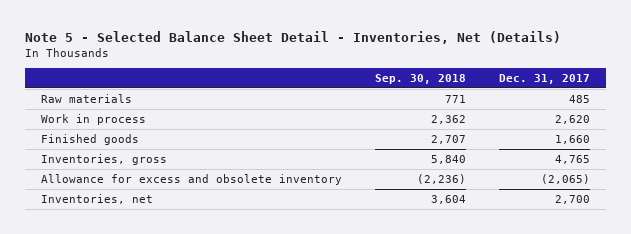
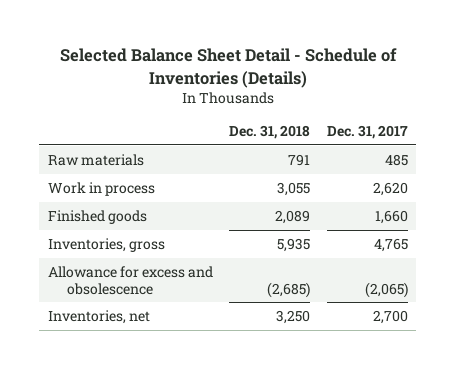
- Note 5 - Selected Balance Sheet Detail - Inventories, Net (Details)
+ Selected Balance Sheet Detail - Schedule of Inventories (Details)
- | Sep. 30, 2018 | Dec. 31, 2017
+ | Dec. 31, 2018 | Dec. 31, 2017
- Allowance for excess and obsolete inventory | (2,236) | (2,065)
+ Allowance for excess and obsolescence | (2,685) | (2,065)

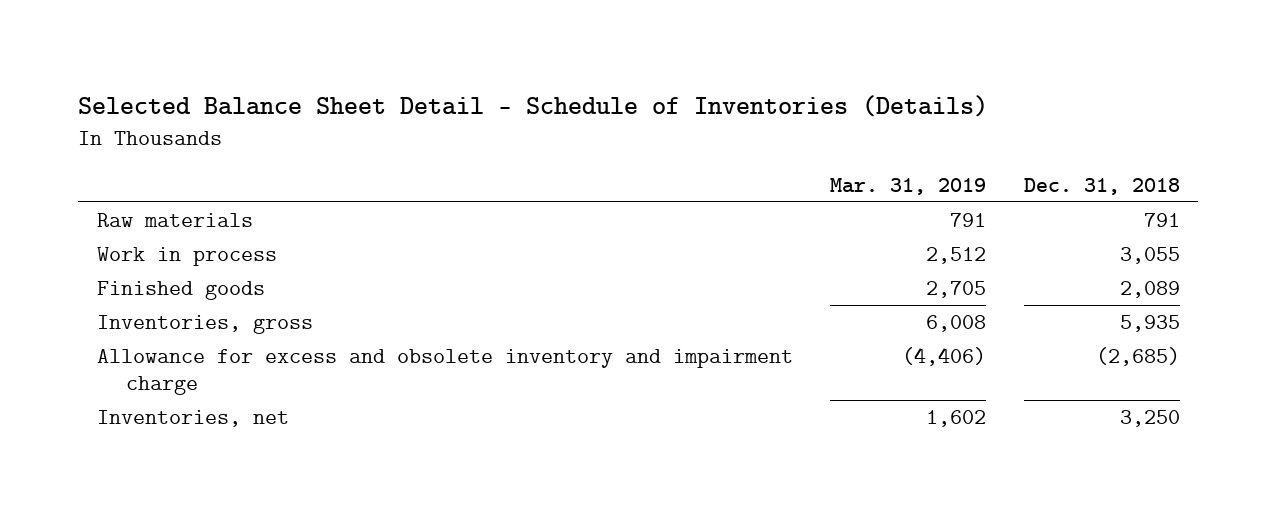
- | Dec. 31, 2018 | Dec. 31, 2017
+ | Mar. 31, 2019 | Dec. 31, 2018
- Allowance for excess and obsolescence | (2,685) | (2,065)
+ Allowance for excess and obsolete inventory and impairment charge | (4,406) | (2,685)

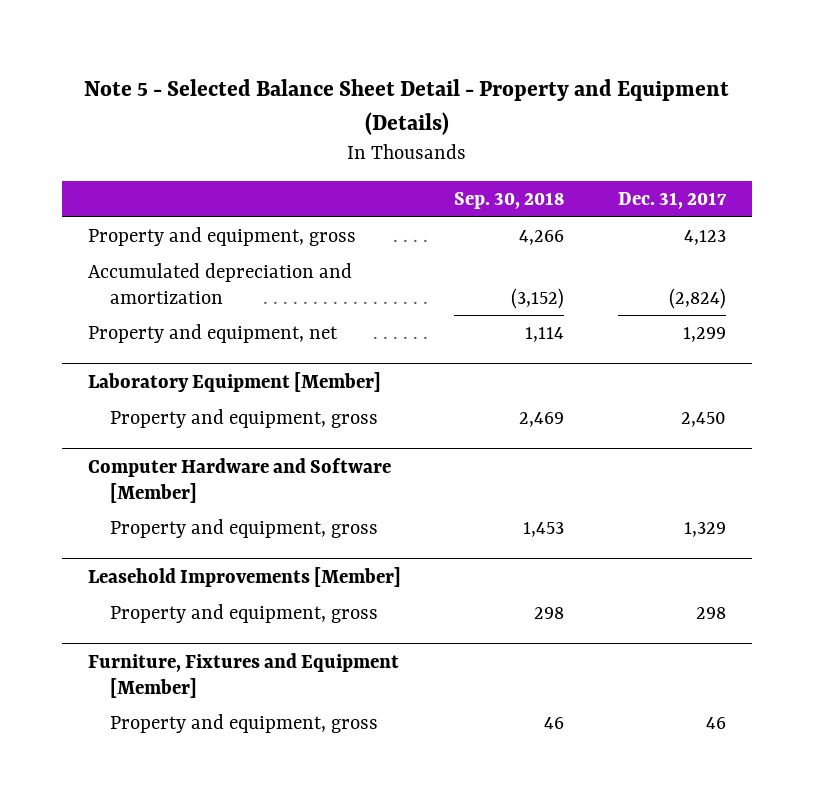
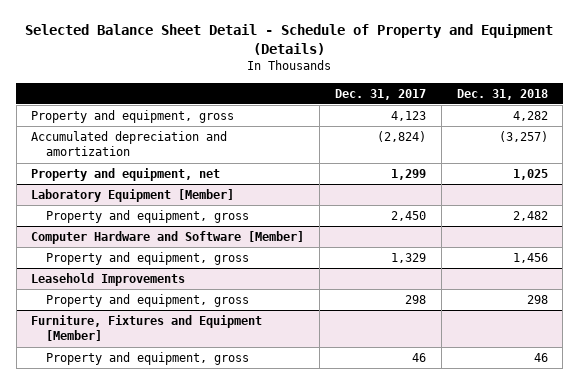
- Note 5 - Selected Balance Sheet Detail - Property and Equipment (Details)
+ Selected Balance Sheet Detail - Schedule of Property and Equipment (Details)
- | Sep. 30, 2018 | Dec. 31, 2017
+ | Dec. 31, 2017 | Dec. 31, 2018
- Leasehold Improvements [Member]
+ Leasehold Improvements

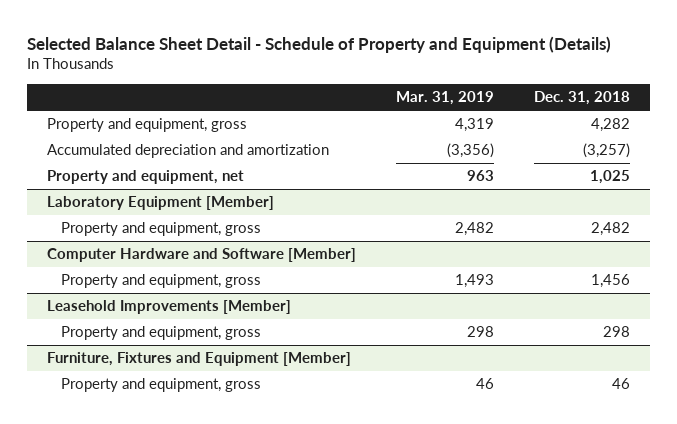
- | Dec. 31, 2017 | Dec. 31, 2018
+ | Mar. 31, 2019 | Dec. 31, 2018
- Leasehold Improvements
+ Leasehold Improvements [Member]

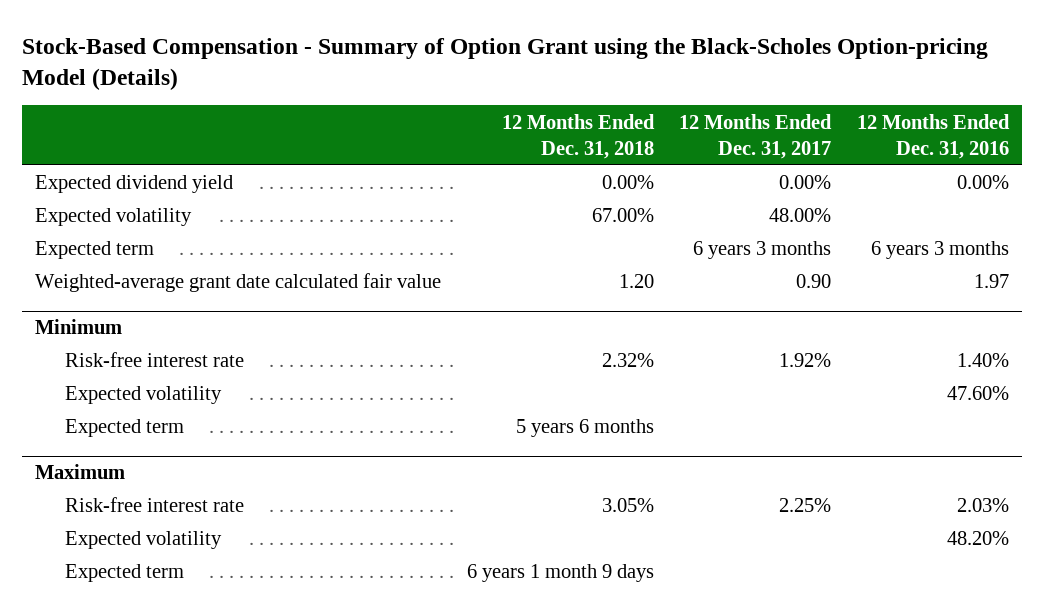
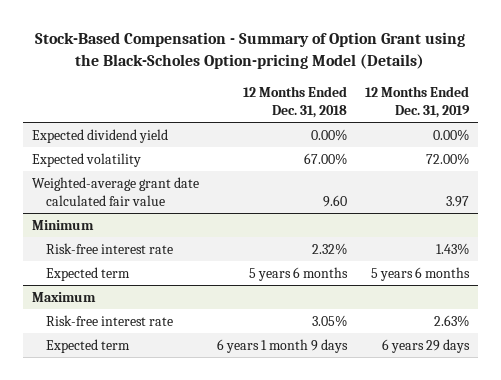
- | 12 Months Ended Dec. 31, 2018 | 12 Months Ended Dec. 31, 2017 | 12 Months Ended Dec. 31, 2016
+ | 12 Months Ended Dec. 31, 2018 | 12 Months Ended Dec. 31, 2019
- Expected term | | 6 years 3 months | 6 years 3 months
- Weighted-average grant date calculated fair value | 1.20 | 0.90 | 1.97
+ Weighted-average grant date calculated fair value | 9.60 | 3.97
@ Minimum
- Expected volatility | | | 47.60%
@ Maximum
- Expected volatility | | | 48.20%

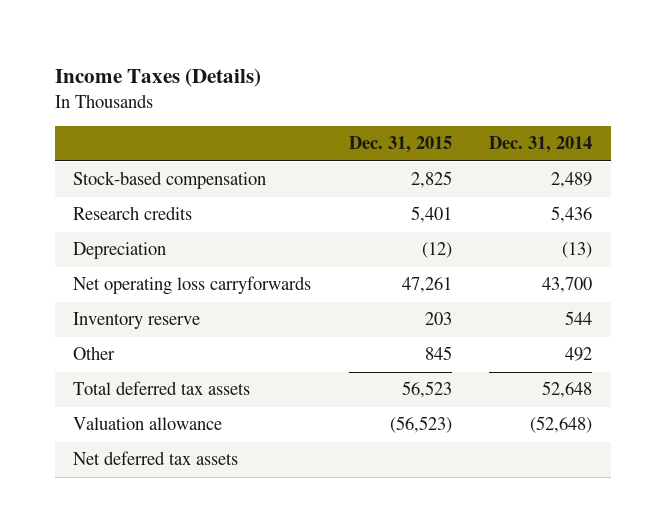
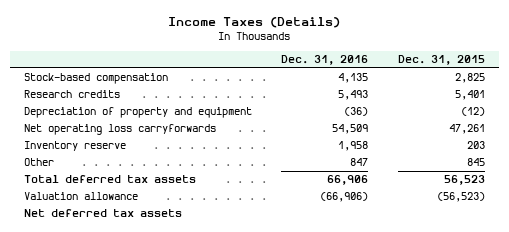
- | Dec. 31, 2015 | Dec. 31, 2014
+ | Dec. 31, 2016 | Dec. 31, 2015
- Depreciation | (12) | (13)
+ Depreciation of property and equipment | (36) | (12)

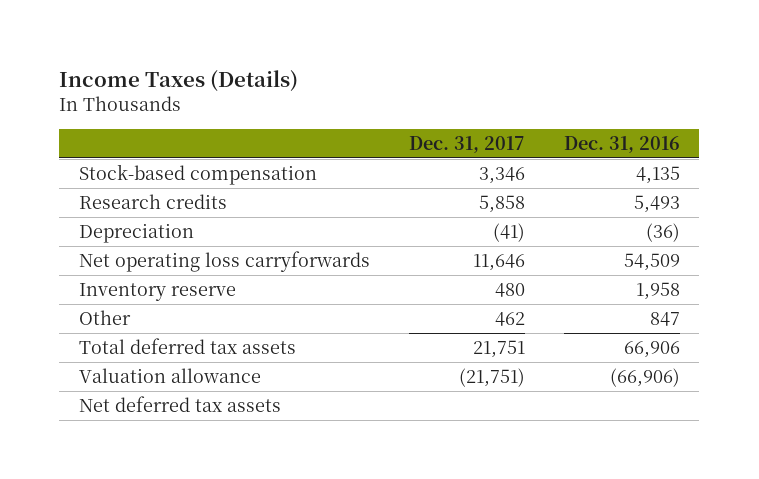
- | Dec. 31, 2016 | Dec. 31, 2015
+ | Dec. 31, 2017 | Dec. 31, 2016
- Depreciation of property and equipment | (36) | (12)
+ Depreciation | (41) | (36)

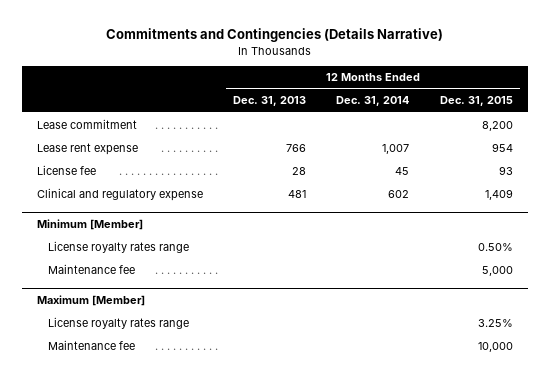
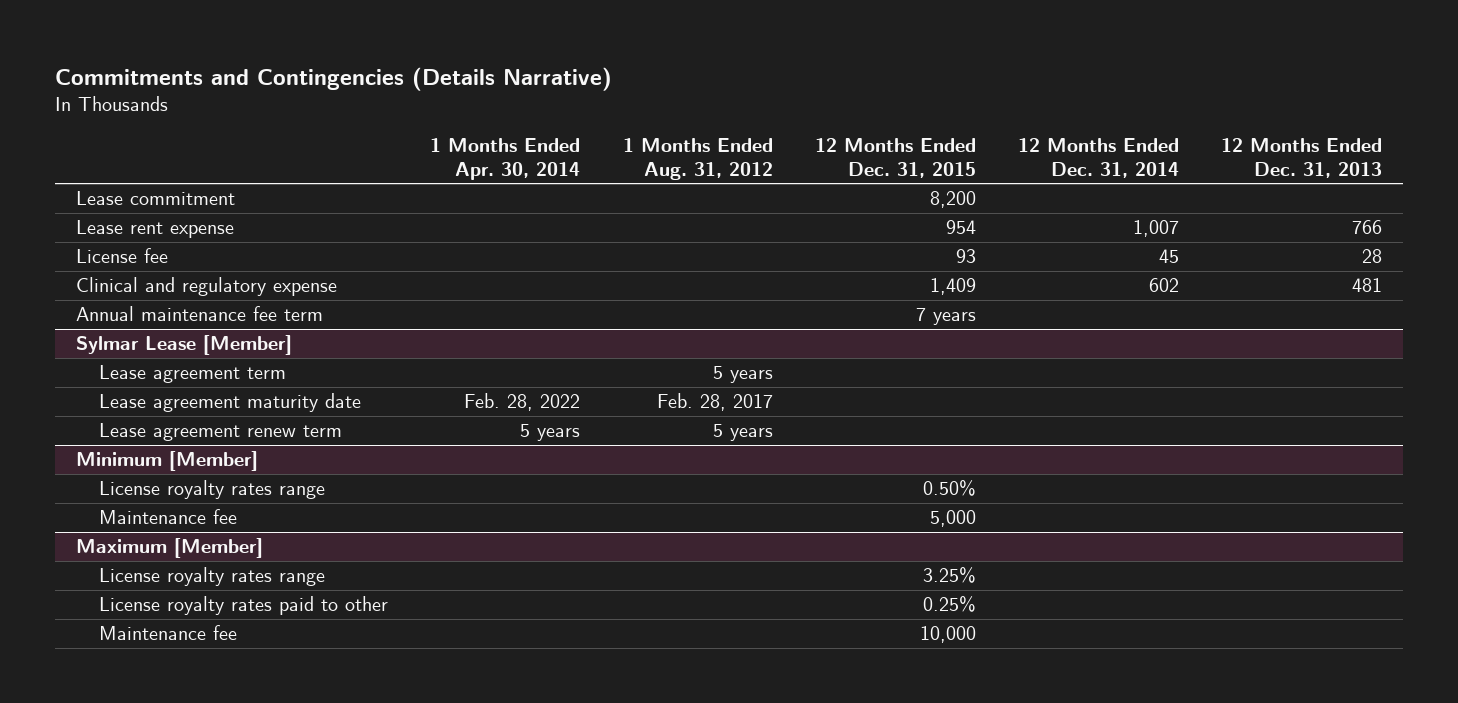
- | 12 Months Ended Dec. 31, 2013 | 12 Months Ended Dec. 31, 2014 | 12 Months Ended Dec. 31, 2015
+ | 1 Months Ended Apr. 30, 2014 | 1 Months Ended Aug. 31, 2012 | 12 Months Ended Dec. 31, 2015 | 12 Months Ended Dec. 31, 2014 | 12 Months Ended Dec. 31, 2013
+ Annual maintenance fee term | | | 7 years | |
+ Sylmar Lease [Member]
+ Lease agreement term | | 5 years | | |
+ Lease agreement maturity date | Feb. 28, 2022 | Feb. 28, 2017 | | |
+ Lease agreement renew term | 5 years | 5 years | | |
@ Maximum [Member]
+ License royalty rates paid to other | | | 0.25% | |

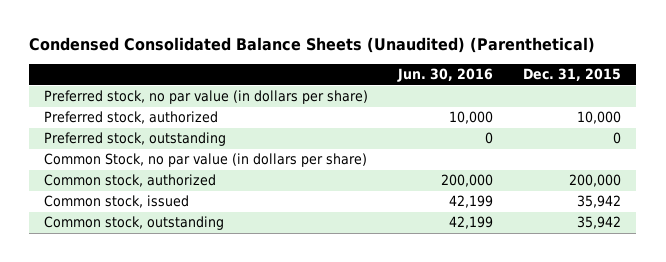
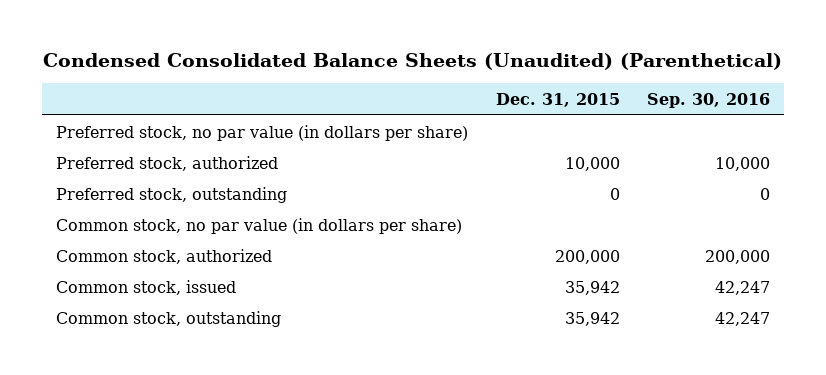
- | Jun. 30, 2016 | Dec. 31, 2015
+ | Dec. 31, 2015 | Sep. 30, 2016
- Common Stock, no par value (in dollars per share)
+ Common stock, no par value (in dollars per share)

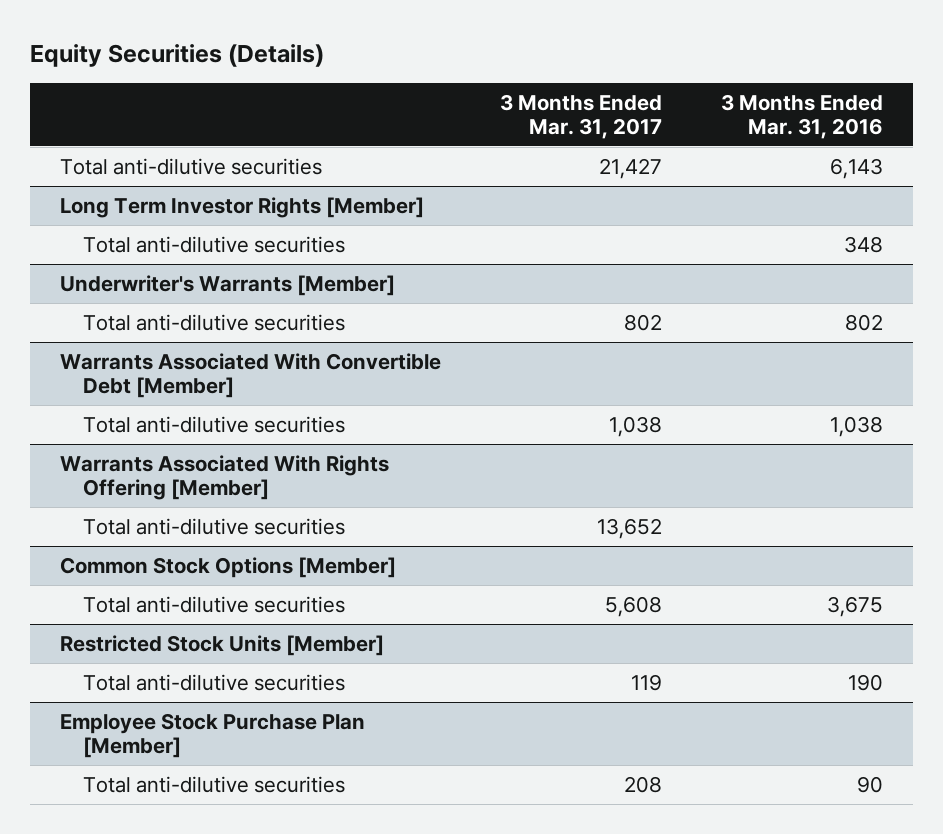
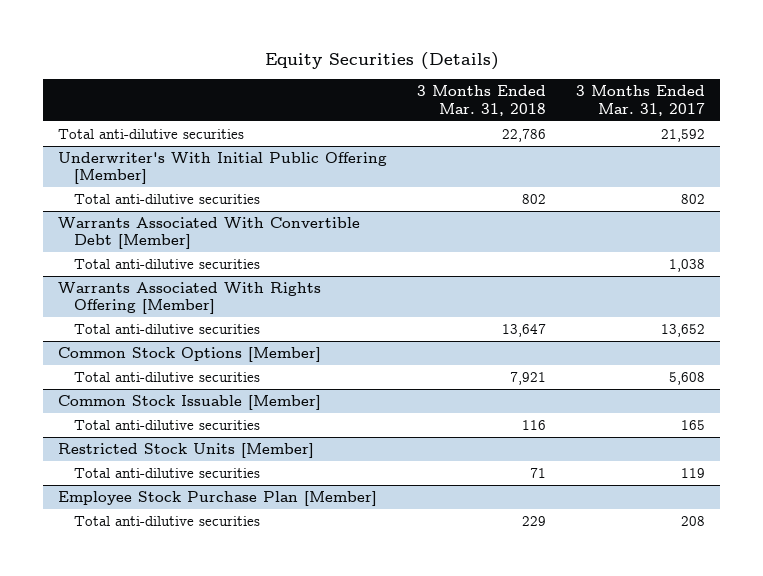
- | 3 Months Ended Mar. 31, 2017 | 3 Months Ended Mar. 31, 2016
+ | 3 Months Ended Mar. 31, 2018 | 3 Months Ended Mar. 31, 2017
- Total anti-dilutive securities | 21,427 | 6,143
- Long Term Investor Rights [Member]
- Total anti-dilutive securities | | 348
- Underwriter's Warrants [Member]
+ Total anti-dilutive securities | 22,786 | 21,592
+ Underwriter's With Initial Public Offering [Member]
+ Common Stock Issuable [Member]
+ Total anti-dilutive securities | 116 | 165

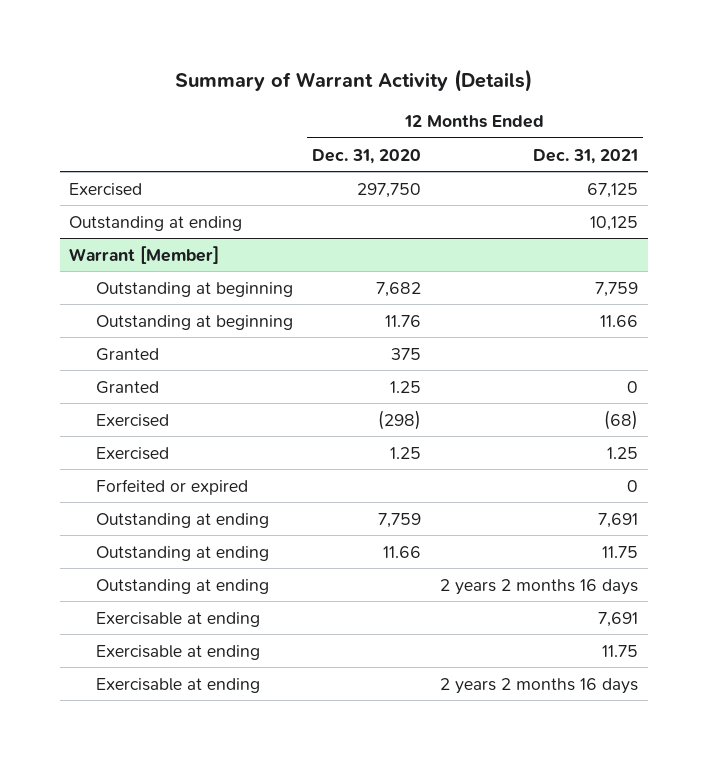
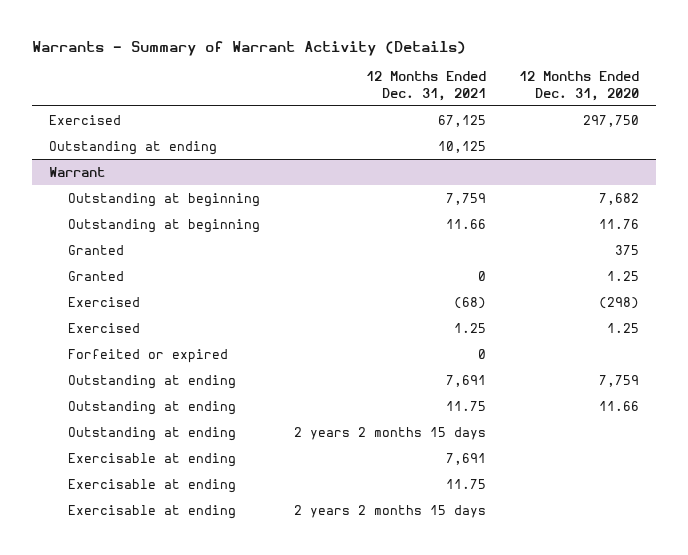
- Summary of Warrant Activity (Details)
+ Warrants - Summary of Warrant Activity (Details)
- | 12 Months Ended Dec. 31, 2020 | 12 Months Ended Dec. 31, 2021
+ | 12 Months Ended Dec. 31, 2021 | 12 Months Ended Dec. 31, 2020
- Warrant [Member]
+ Warrant
- Outstanding at ending | | 2 years 2 months 16 days
+ Outstanding at ending | 2 years 2 months 15 days |
- Exercisable at ending | | 2 years 2 months 16 days
+ Exercisable at ending | 2 years 2 months 15 days |

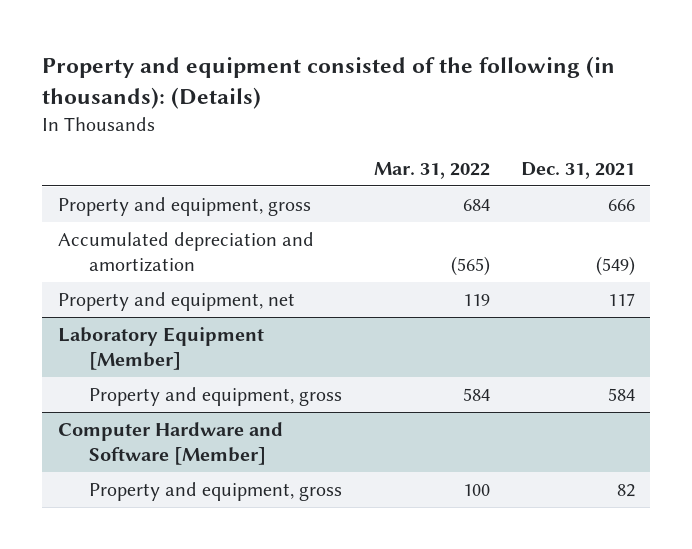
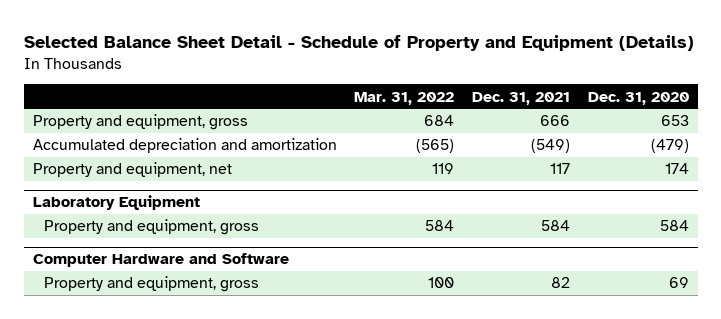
- Property and equipment consisted of the following (in thousands): (Details)
+ Selected Balance Sheet Detail - Schedule of Property and Equipment (Details)
- | Mar. 31, 2022 | Dec. 31, 2021
+ | Mar. 31, 2022 | Dec. 31, 2021 | Dec. 31, 2020
- Laboratory Equipment [Member]
+ Laboratory Equipment
- Computer Hardware and Software [Member]
+ Computer Hardware and Software

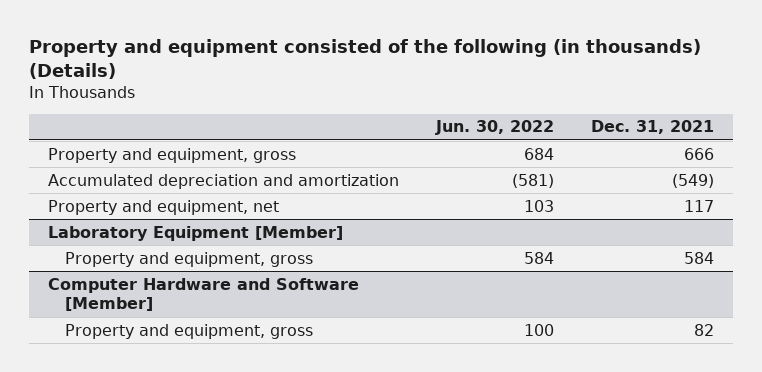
- Selected Balance Sheet Detail - Schedule of Property and Equipment (Details)
+ Property and equipment consisted of the following (in thousands) (Details)
- | Mar. 31, 2022 | Dec. 31, 2021 | Dec. 31, 2020
+ | Jun. 30, 2022 | Dec. 31, 2021
- Laboratory Equipment
+ Laboratory Equipment [Member]
- Computer Hardware and Software
+ Computer Hardware and Software [Member]

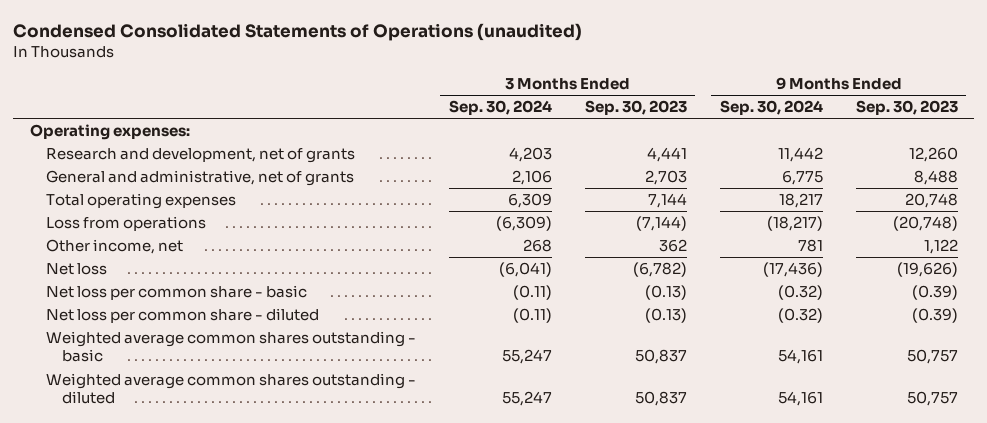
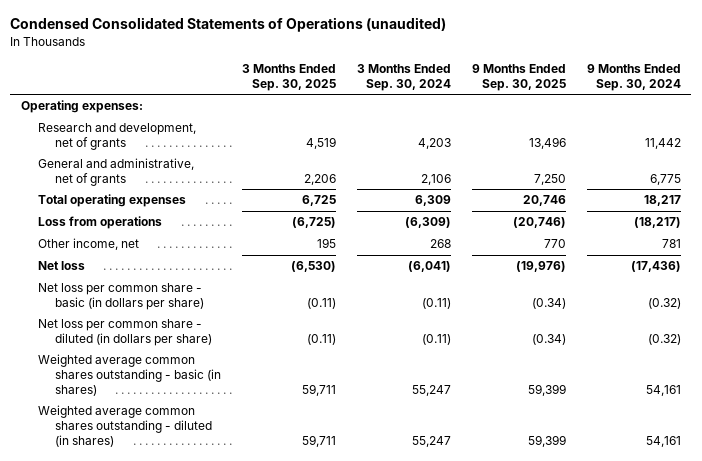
- | 3 Months Ended Sep. 30, 2024 | 3 Months Ended Sep. 30, 2023 | 9 Months Ended Sep. 30, 2024 | 9 Months Ended Sep. 30, 2023
+ | 3 Months Ended Sep. 30, 2025 | 3 Months Ended Sep. 30, 2024 | 9 Months Ended Sep. 30, 2025 | 9 Months Ended Sep. 30, 2024
- Net loss per common share - basic | (0.11) | (0.13) | (0.32) | (0.39)
- Net loss per common share - diluted | (0.11) | (0.13) | (0.32) | (0.39)
- Weighted average common shares outstanding - basic | 55,247 | 50,837 | 54,161 | 50,757
- Weighted average common shares outstanding - diluted | 55,247 | 50,837 | 54,161 | 50,757
+ Net loss per common share - basic (in dollars per share) | (0.11) | (0.11) | (0.34) | (0.32)
+ Net loss per common share - diluted (in dollars per share) | (0.11) | (0.11) | (0.34) | (0.32)
+ Weighted average common shares outstanding - basic (in shares) | 59,711 | 55,247 | 59,399 | 54,161
+ Weighted average common shares outstanding - diluted (in shares) | 59,711 | 55,247 | 59,399 | 54,161

